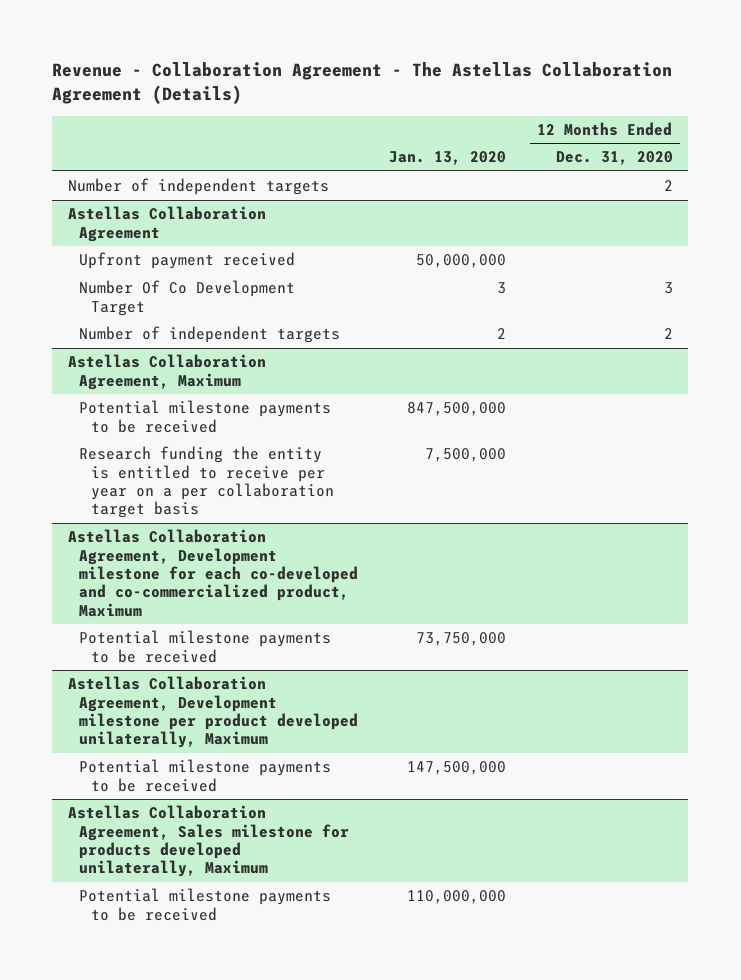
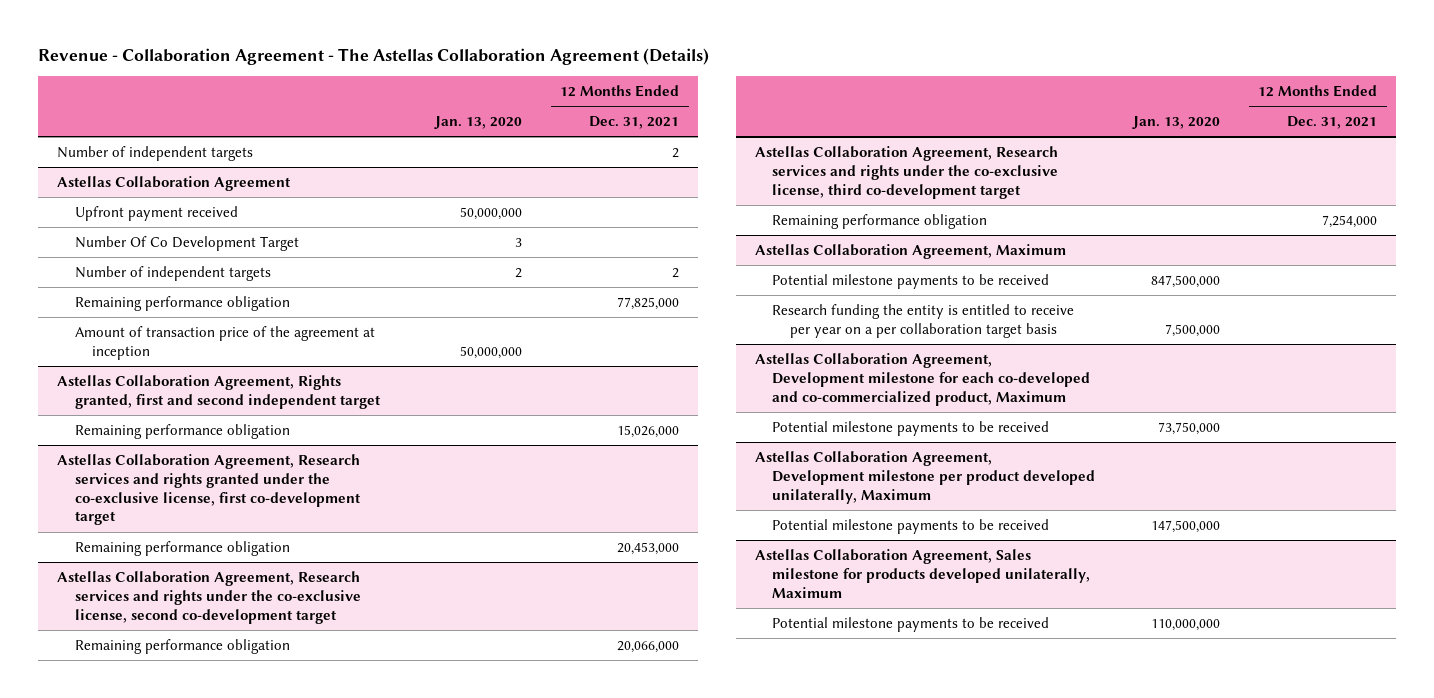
- | Jan. 13, 2020 | 12 Months Ended Dec. 31, 2020
+ | Jan. 13, 2020 | 12 Months Ended Dec. 31, 2021
@ Astellas Collaboration Agreement
+ Remaining performance obligation | | 77,825,000
+ Amount of transaction price of the agreement at inception | 50,000,000 |
+ Astellas Collaboration Agreement, Rights granted, first and second independent target
+ Remaining performance obligation | | 15,026,000
+ Astellas Collaboration Agreement, Research services and rights granted under the co-exclusive license, first co-development target
+ Remaining performance obligation | | 20,453,000
+ Astellas Collaboration Agreement, Research services and rights under the co-exclusive license, second co-development target
+ Remaining performance obligation | | 20,066,000
+ Astellas Collaboration Agreement, Research services and rights under the co-exclusive license, third co-development target
+ Remaining performance obligation | | 7,254,000

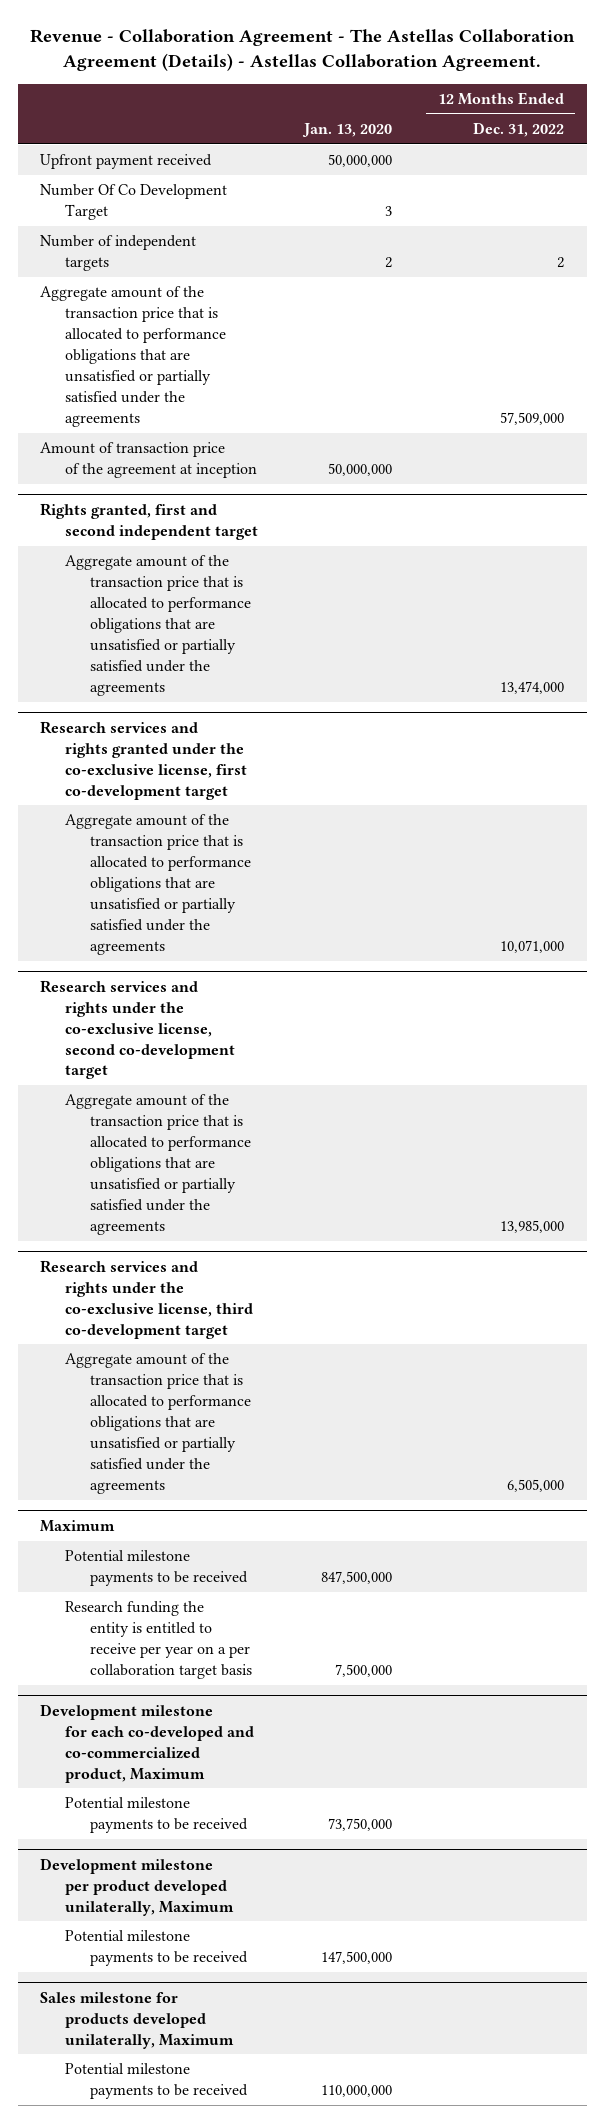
- Revenue - Collaboration Agreement - The Astellas Collaboration Agreement (Details)
+ Revenue - Collaboration Agreement - The Astellas Collaboration Agreement (Details) - Astellas Collaboration Agreement.
- | Jan. 13, 2020 | 12 Months Ended Dec. 31, 2021
+ | Jan. 13, 2020 | 12 Months Ended Dec. 31, 2022
- Number of independent targets | | 2
- Astellas Collaboration Agreement
- Remaining performance obligation | | 77,825,000
+ Aggregate amount of the transaction price that is allocated to performance obligations that are unsatisfied or partially satisfied under the agreements | | 57,509,000
- Astellas Collaboration Agreement, Rights granted, first and second independent target
- Remaining performance obligation | | 15,026,000
- Astellas Collaboration Agreement, Research services and rights granted under the co-exclusive license, first co-development target
- Remaining performance obligation | | 20,453,000
- Astellas Collaboration Agreement, Research services and rights under the co-exclusive license, second co-development target
- Remaining performance obligation | | 20,066,000
- Astellas Collaboration Agreement, Research services and rights under the co-exclusive license, third co-development target
- Remaining performance obligation | | 7,254,000
- Astellas Collaboration Agreement, Maximum
+ Rights granted, first and second independent target
+ Aggregate amount of the transaction price that is allocated to performance obligations that are unsatisfied or partially satisfied under the agreements | | 13,474,000
+ Research services and rights granted under the co-exclusive license, first co-development target
+ Aggregate amount of the transaction price that is allocated to performance obligations that are unsatisfied or partially satisfied under the agreements | | 10,071,000
+ Research services and rights under the co-exclusive license, second co-development target
+ Aggregate amount of the transaction price that is allocated to performance obligations that are unsatisfied or partially satisfied under the agreements | | 13,985,000
+ Research services and rights under the co-exclusive license, third co-development target
+ Aggregate amount of the transaction price that is allocated to performance obligations that are unsatisfied or partially satisfied under the agreements | | 6,505,000
+ Maximum
- Astellas Collaboration Agreement, Development milestone for each co-developed and co-commercialized product, Maximum
+ Development milestone for each co-developed and co-commercialized product, Maximum
- Astellas Collaboration Agreement, Development milestone per product developed unilaterally, Maximum
+ Development milestone per product developed unilaterally, Maximum
- Astellas Collaboration Agreement, Sales milestone for products developed unilaterally, Maximum
+ Sales milestone for products developed unilaterally, Maximum

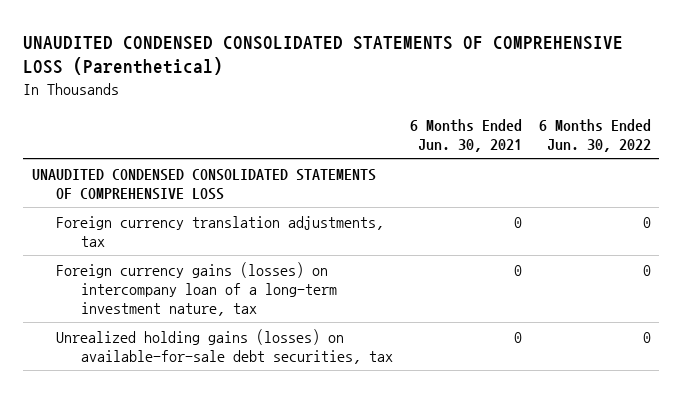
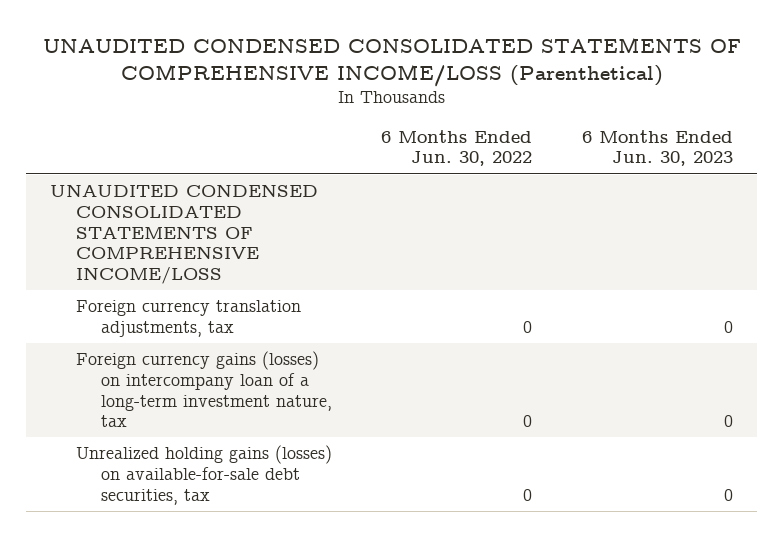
- UNAUDITED CONDENSED CONSOLIDATED STATEMENTS OF COMPREHENSIVE LOSS (Parenthetical)
+ UNAUDITED CONDENSED CONSOLIDATED STATEMENTS OF COMPREHENSIVE INCOME/LOSS (Parenthetical)
- | 6 Months Ended Jun. 30, 2021 | 6 Months Ended Jun. 30, 2022
+ | 6 Months Ended Jun. 30, 2022 | 6 Months Ended Jun. 30, 2023
- UNAUDITED CONDENSED CONSOLIDATED STATEMENTS OF COMPREHENSIVE LOSS
+ UNAUDITED CONDENSED CONSOLIDATED STATEMENTS OF COMPREHENSIVE INCOME/LOSS

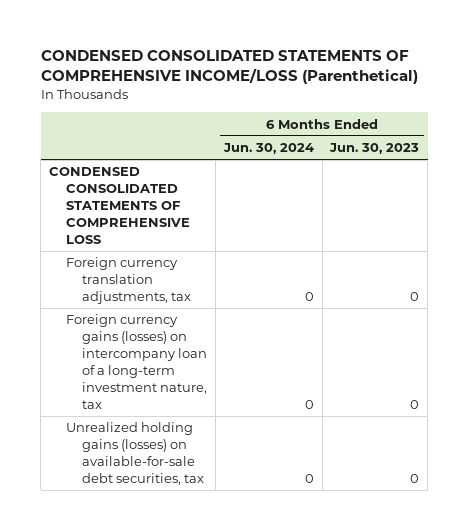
- UNAUDITED CONDENSED CONSOLIDATED STATEMENTS OF COMPREHENSIVE INCOME/LOSS (Parenthetical)
+ CONDENSED CONSOLIDATED STATEMENTS OF COMPREHENSIVE INCOME/LOSS (Parenthetical)
- | 6 Months Ended Jun. 30, 2022 | 6 Months Ended Jun. 30, 2023
+ | 6 Months Ended Jun. 30, 2024 | 6 Months Ended Jun. 30, 2023
- UNAUDITED CONDENSED CONSOLIDATED STATEMENTS OF COMPREHENSIVE INCOME/LOSS
+ CONDENSED CONSOLIDATED STATEMENTS OF COMPREHENSIVE LOSS

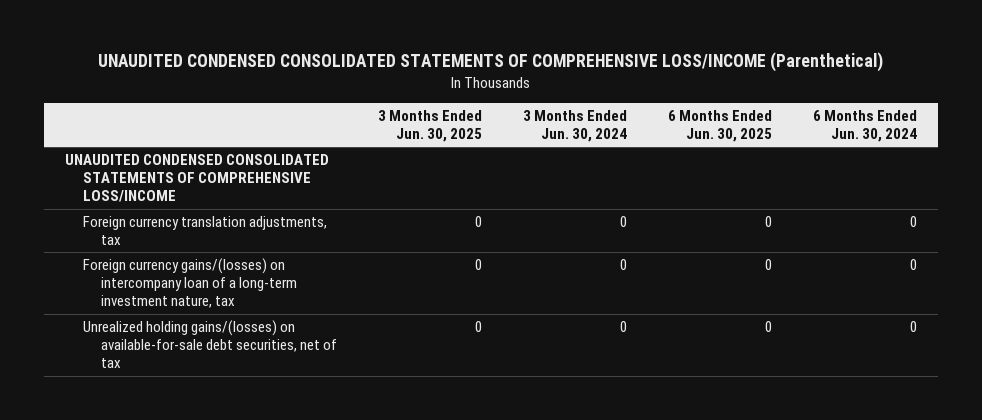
- CONDENSED CONSOLIDATED STATEMENTS OF COMPREHENSIVE INCOME/LOSS (Parenthetical)
+ UNAUDITED CONDENSED CONSOLIDATED STATEMENTS OF COMPREHENSIVE LOSS/INCOME (Parenthetical)
- | 6 Months Ended Jun. 30, 2024 | 6 Months Ended Jun. 30, 2023
+ | 3 Months Ended Jun. 30, 2025 | 3 Months Ended Jun. 30, 2024 | 6 Months Ended Jun. 30, 2025 | 6 Months Ended Jun. 30, 2024
- CONDENSED CONSOLIDATED STATEMENTS OF COMPREHENSIVE LOSS
+ UNAUDITED CONDENSED CONSOLIDATED STATEMENTS OF COMPREHENSIVE LOSS/INCOME
- Foreign currency gains (losses) on intercompany loan of a long-term investment nature, tax | 0 | 0
- Unrealized holding gains (losses) on available-for-sale debt securities, tax | 0 | 0
+ Foreign currency gains/(losses) on intercompany loan of a long-term investment nature, tax | 0 | 0 | 0 | 0
+ Unrealized holding gains/(losses) on available-for-sale debt securities, net of tax | 0 | 0 | 0 | 0

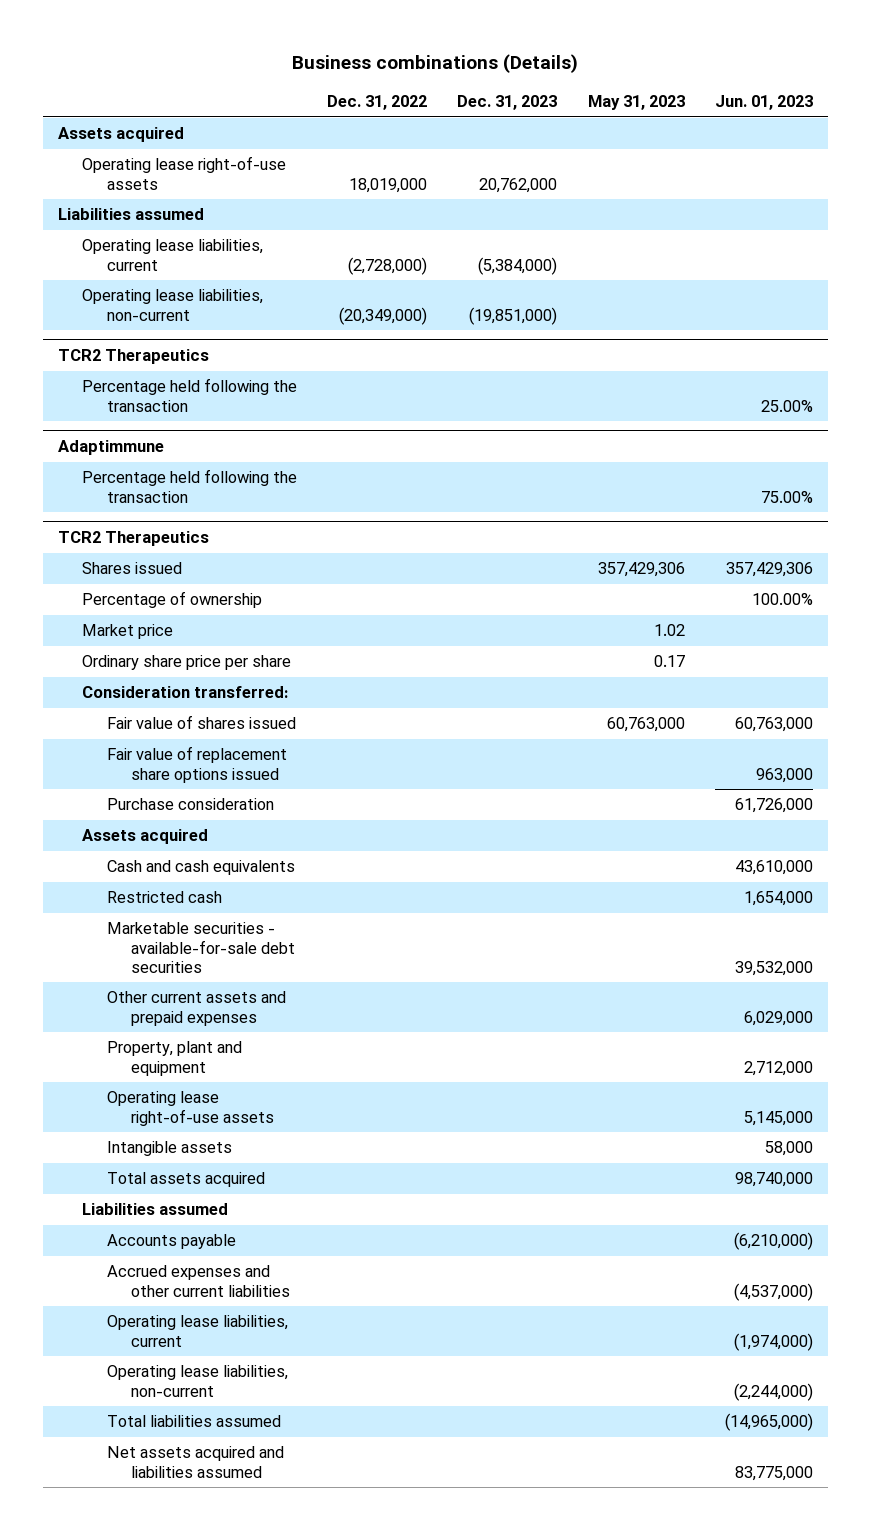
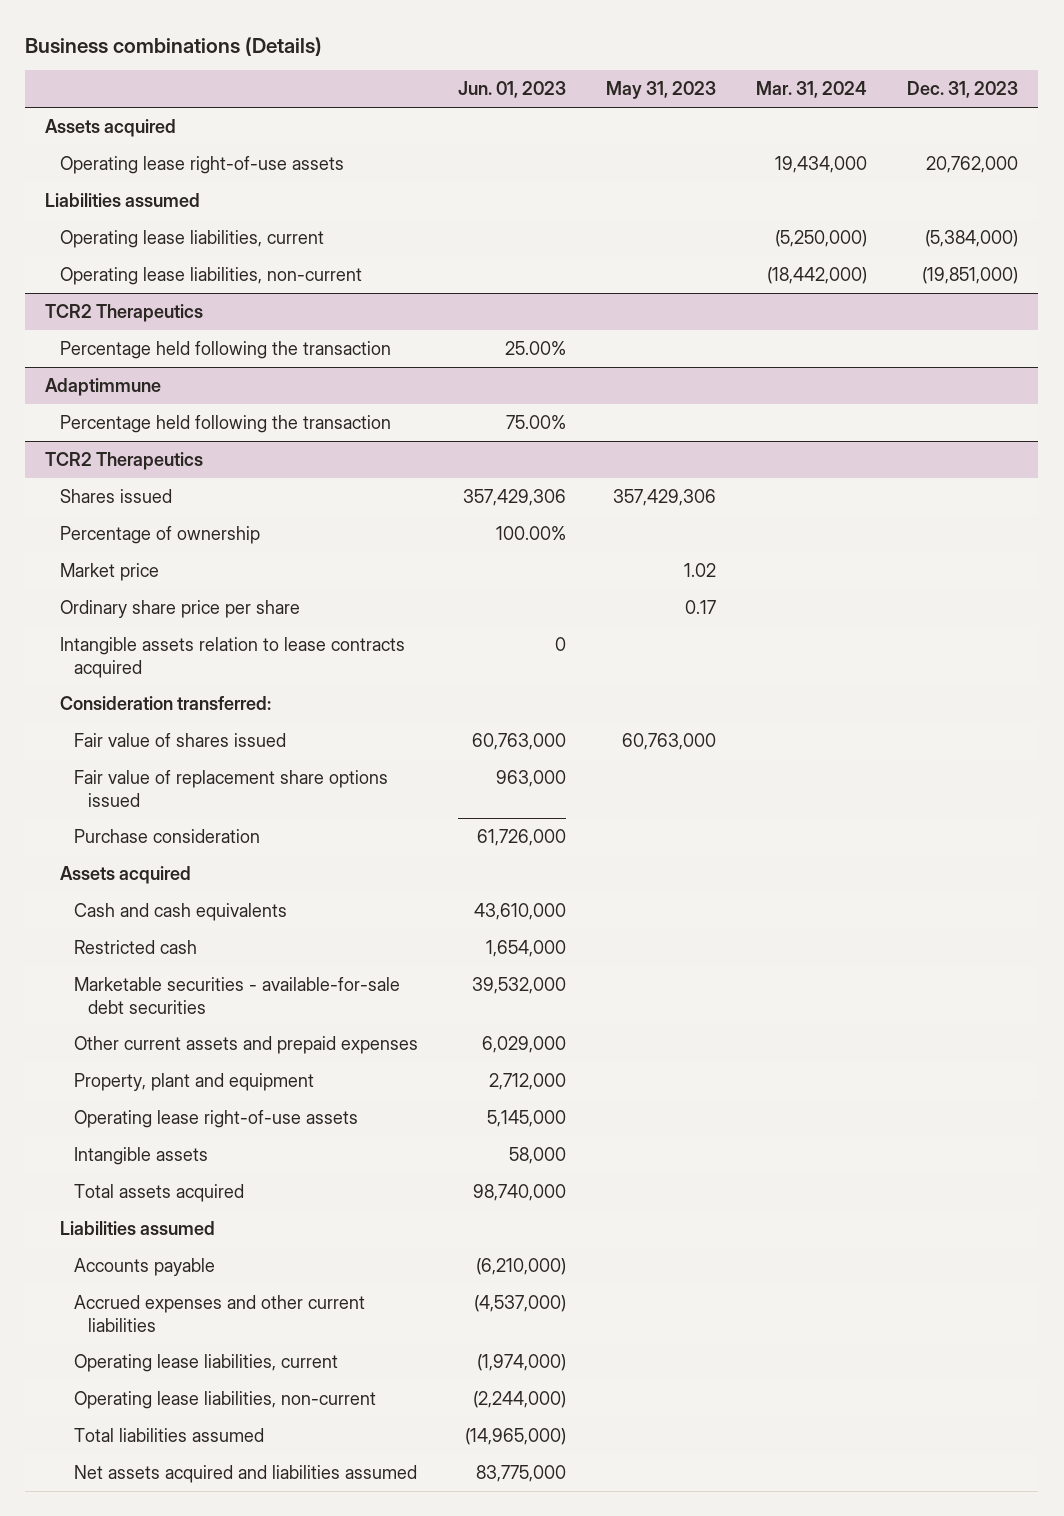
- | Dec. 31, 2022 | Dec. 31, 2023 | May 31, 2023 | Jun. 01, 2023
+ | Jun. 01, 2023 | May 31, 2023 | Mar. 31, 2024 | Dec. 31, 2023
@ TCR2 Therapeutics
+ Intangible assets relation to lease contracts acquired | 0 | | |

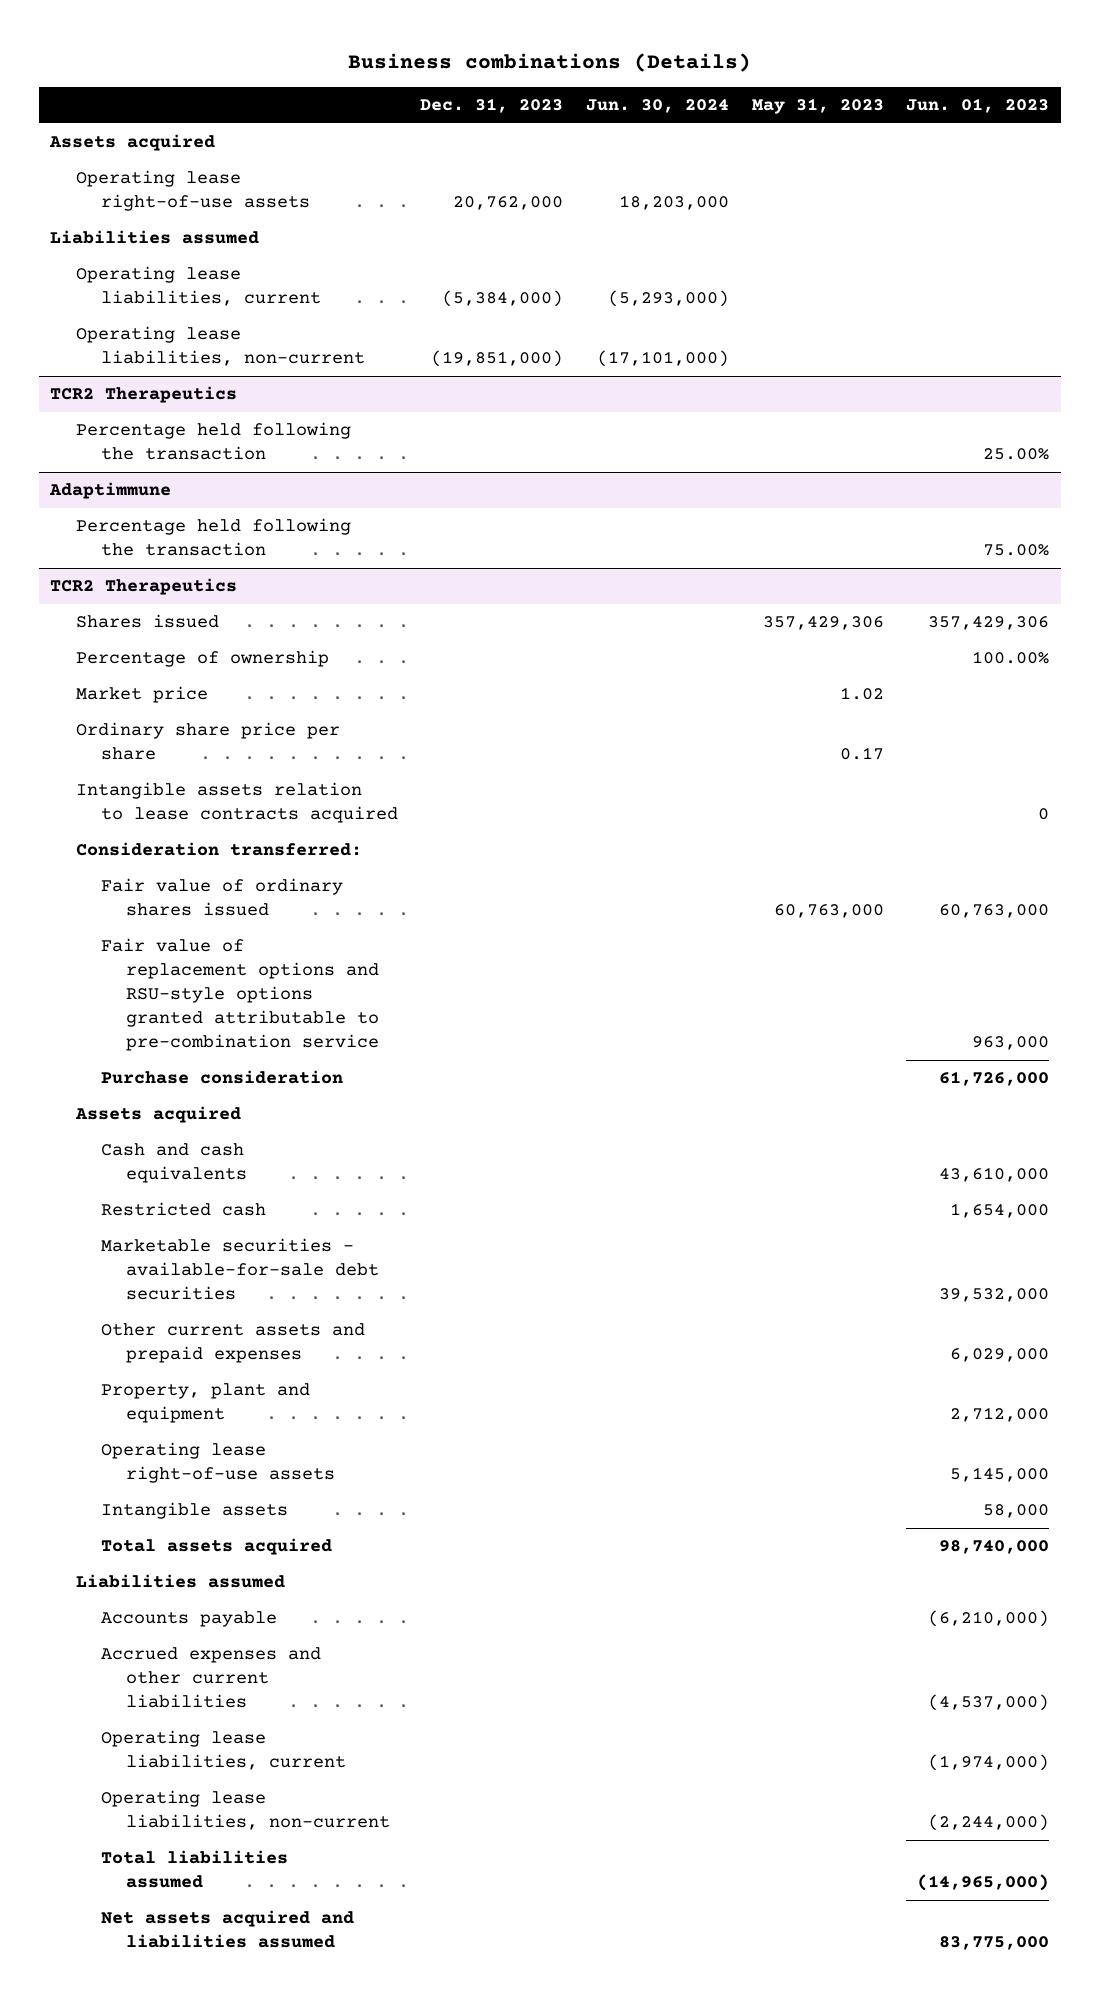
- | Jun. 01, 2023 | May 31, 2023 | Mar. 31, 2024 | Dec. 31, 2023
+ | Dec. 31, 2023 | Jun. 30, 2024 | May 31, 2023 | Jun. 01, 2023
@ TCR2 Therapeutics
- Fair value of shares issued | 60,763,000 | 60,763,000 | |
- Fair value of replacement share options issued | 963,000 | | |
+ Fair value of ordinary shares issued | | | 60,763,000 | 60,763,000
+ Fair value of replacement options and RSU-style options granted attributable to pre-combination service | | | | 963,000

